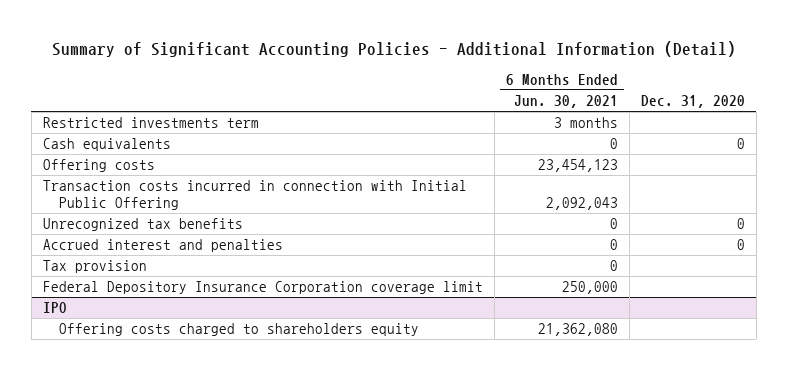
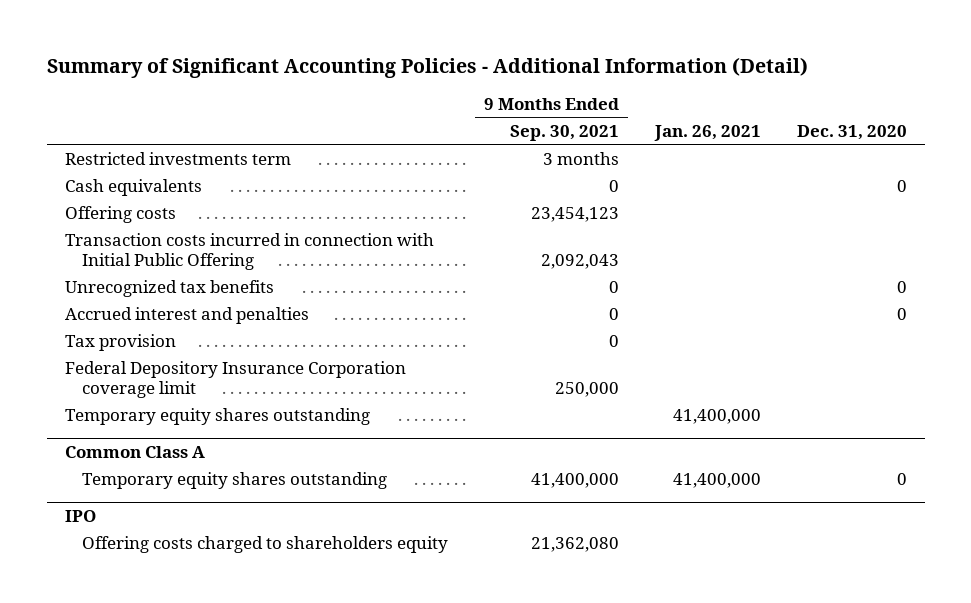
- | 6 Months Ended Jun. 30, 2021 | Dec. 31, 2020
+ | 9 Months Ended Sep. 30, 2021 | Jan. 26, 2021 | Dec. 31, 2020
+ Temporary equity shares outstanding | | 41,400,000 |
+ Common Class A
+ Temporary equity shares outstanding | 41,400,000 | 41,400,000 | 0

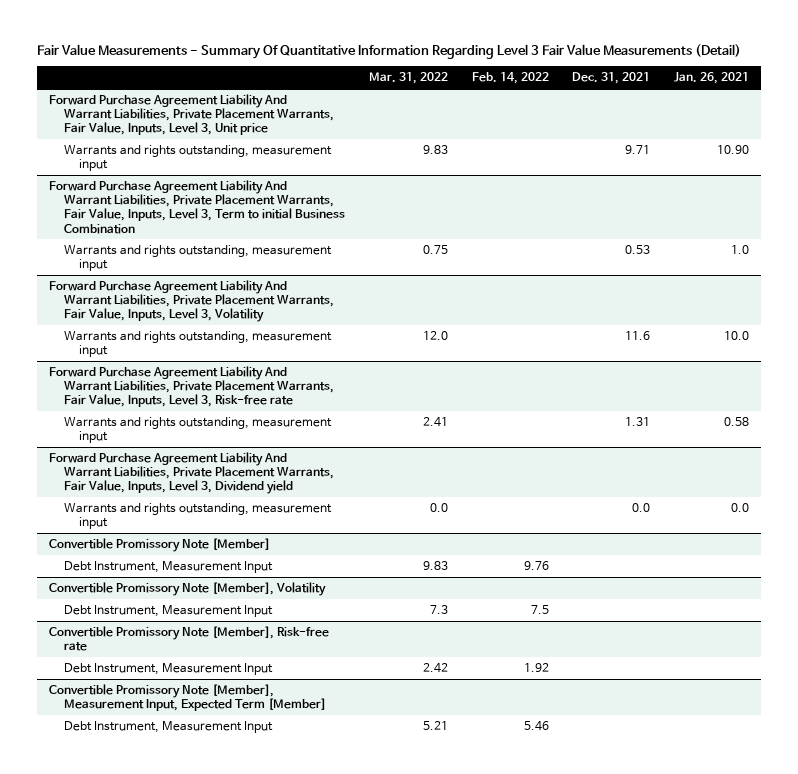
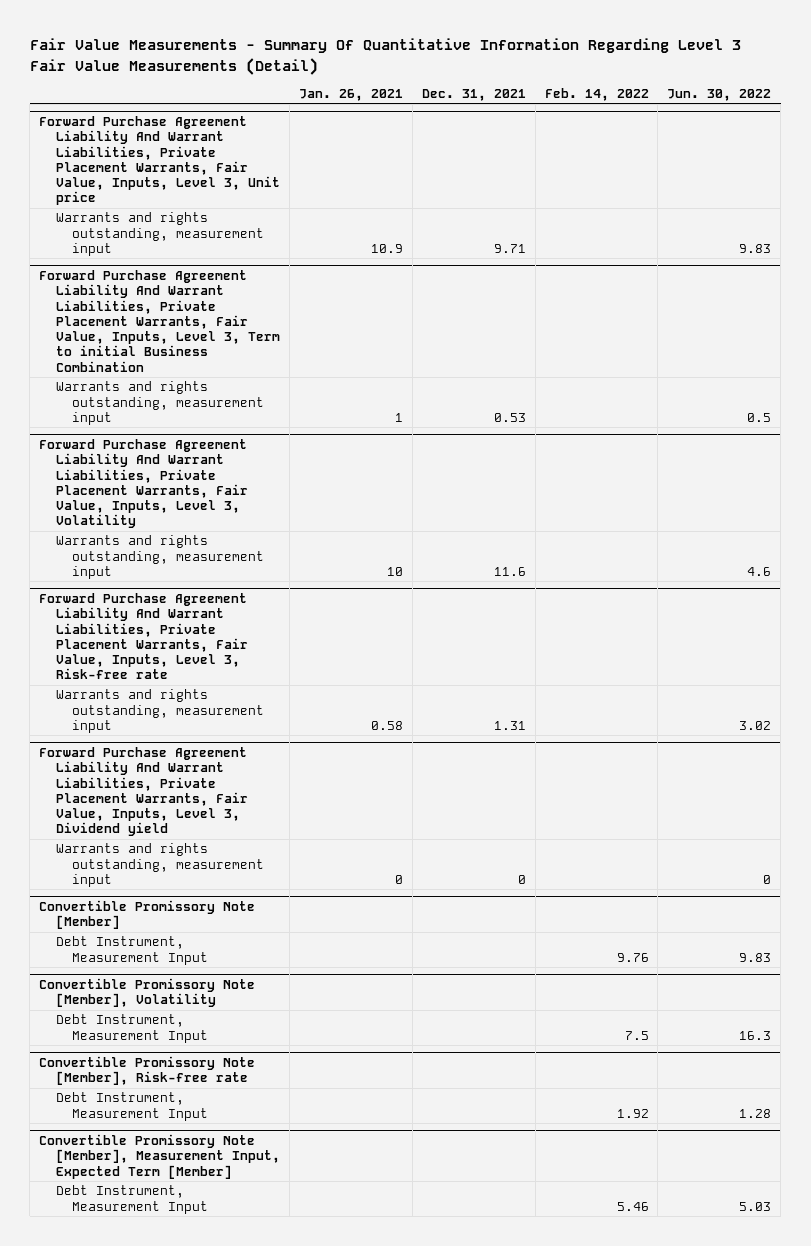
- | Mar. 31, 2022 | Feb. 14, 2022 | Dec. 31, 2021 | Jan. 26, 2021
+ | Jan. 26, 2021 | Dec. 31, 2021 | Feb. 14, 2022 | Jun. 30, 2022
@ Forward Purchase Agreement Liability And Warrant Liabilities, Private Placement Warrants, Fair Value, Inputs, Level 3, Unit price
- Warrants and rights outstanding, measurement input | 9.83 | | 9.71 | 10.90
+ Warrants and rights outstanding, measurement input | 10.9 | 9.71 | | 9.83
@ Forward Purchase Agreement Liability And Warrant Liabilities, Private Placement Warrants, Fair Value, Inputs, Level 3, Term to initial Business Combination
- Warrants and rights outstanding, measurement input | 0.75 | | 0.53 | 1.0
+ Warrants and rights outstanding, measurement input | 1 | 0.53 | | 0.5
@ Forward Purchase Agreement Liability And Warrant Liabilities, Private Placement Warrants, Fair Value, Inputs, Level 3, Volatility
- Warrants and rights outstanding, measurement input | 12.0 | | 11.6 | 10.0
+ Warrants and rights outstanding, measurement input | 10 | 11.6 | | 4.6
@ Forward Purchase Agreement Liability And Warrant Liabilities, Private Placement Warrants, Fair Value, Inputs, Level 3, Dividend yield
- Warrants and rights outstanding, measurement input | 0.0 | | 0.0 | 0.0
+ Warrants and rights outstanding, measurement input | 0 | 0 | | 0

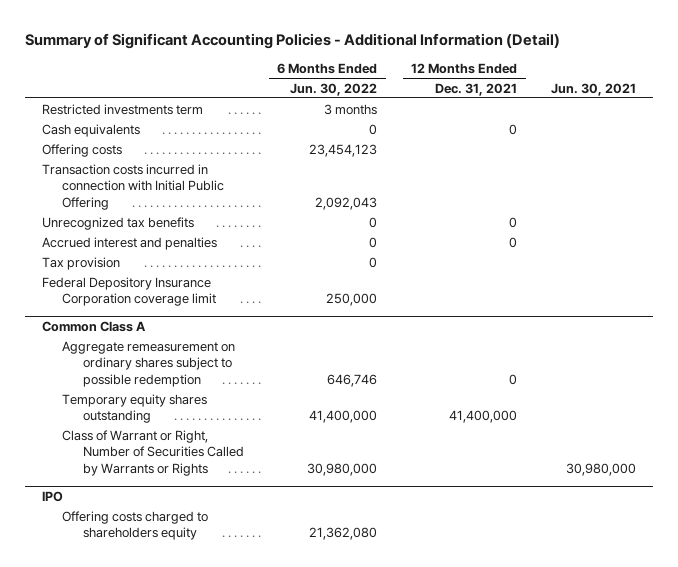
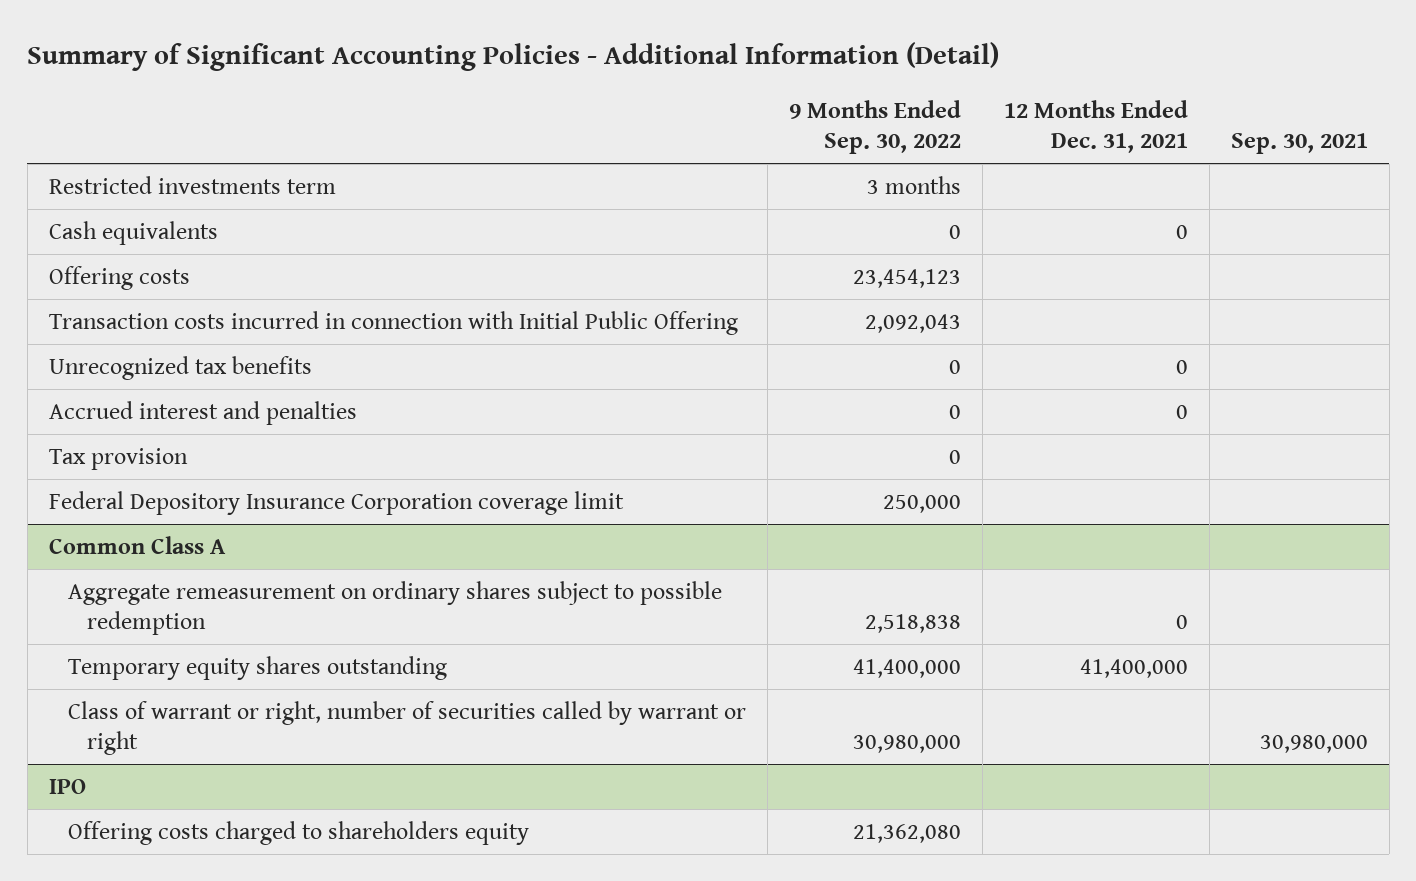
- | 6 Months Ended Jun. 30, 2022 | 12 Months Ended Dec. 31, 2021 | Jun. 30, 2021
+ | 9 Months Ended Sep. 30, 2022 | 12 Months Ended Dec. 31, 2021 | Sep. 30, 2021
@ Common Class A
- Class of Warrant or Right, Number of Securities Called by Warrants or Rights | 30,980,000 | | 30,980,000
+ Class of warrant or right, number of securities called by warrant or right | 30,980,000 | | 30,980,000

